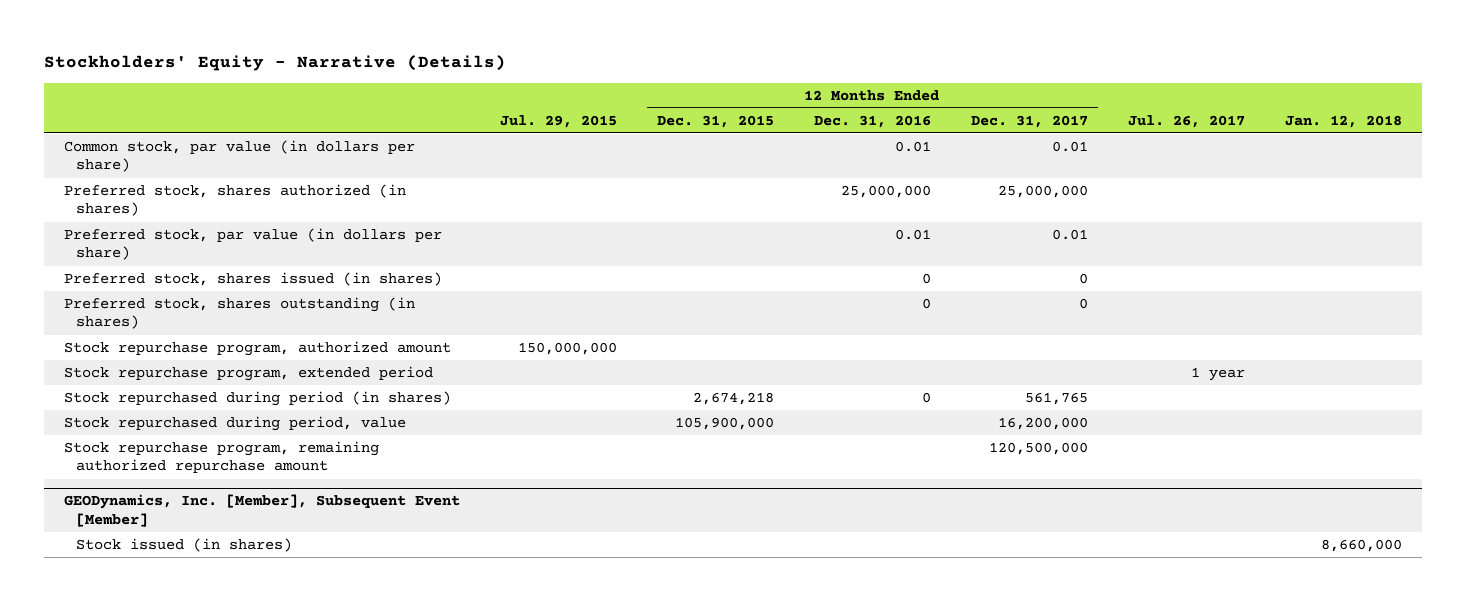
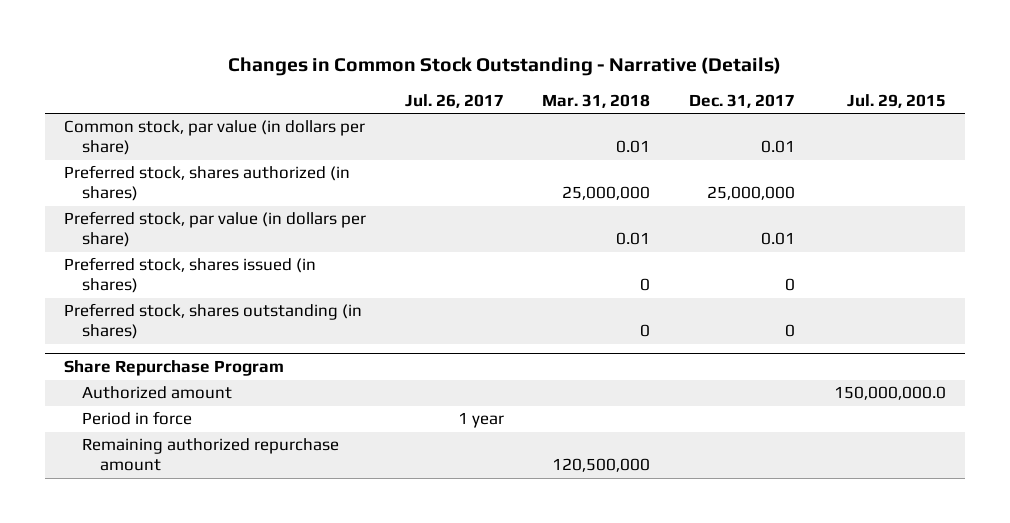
- Stockholders' Equity - Narrative (Details)
+ Changes in Common Stock Outstanding - Narrative (Details)
- | Jul. 29, 2015 | 12 Months Ended Dec. 31, 2015 | 12 Months Ended Dec. 31, 2016 | 12 Months Ended Dec. 31, 2017 | Jul. 26, 2017 | Jan. 12, 2018
+ | Jul. 26, 2017 | Mar. 31, 2018 | Dec. 31, 2017 | Jul. 29, 2015
- Stock repurchase program, authorized amount | 150,000,000 | | | | |
- Stock repurchase program, extended period | | | | | 1 year |
- Stock repurchased during period (in shares) | | 2,674,218 | 0 | 561,765 | |
- Stock repurchased during period, value | | 105,900,000 | | 16,200,000 | |
- Stock repurchase program, remaining authorized repurchase amount | | | | 120,500,000 | |
- GEODynamics, Inc. [Member], Subsequent Event [Member]
- Stock issued (in shares) | | | | | | 8,660,000
+ Share Repurchase Program
+ Authorized amount | | | | 150,000,000.0
+ Period in force | 1 year | | |
+ Remaining authorized repurchase amount | | 120,500,000 | |

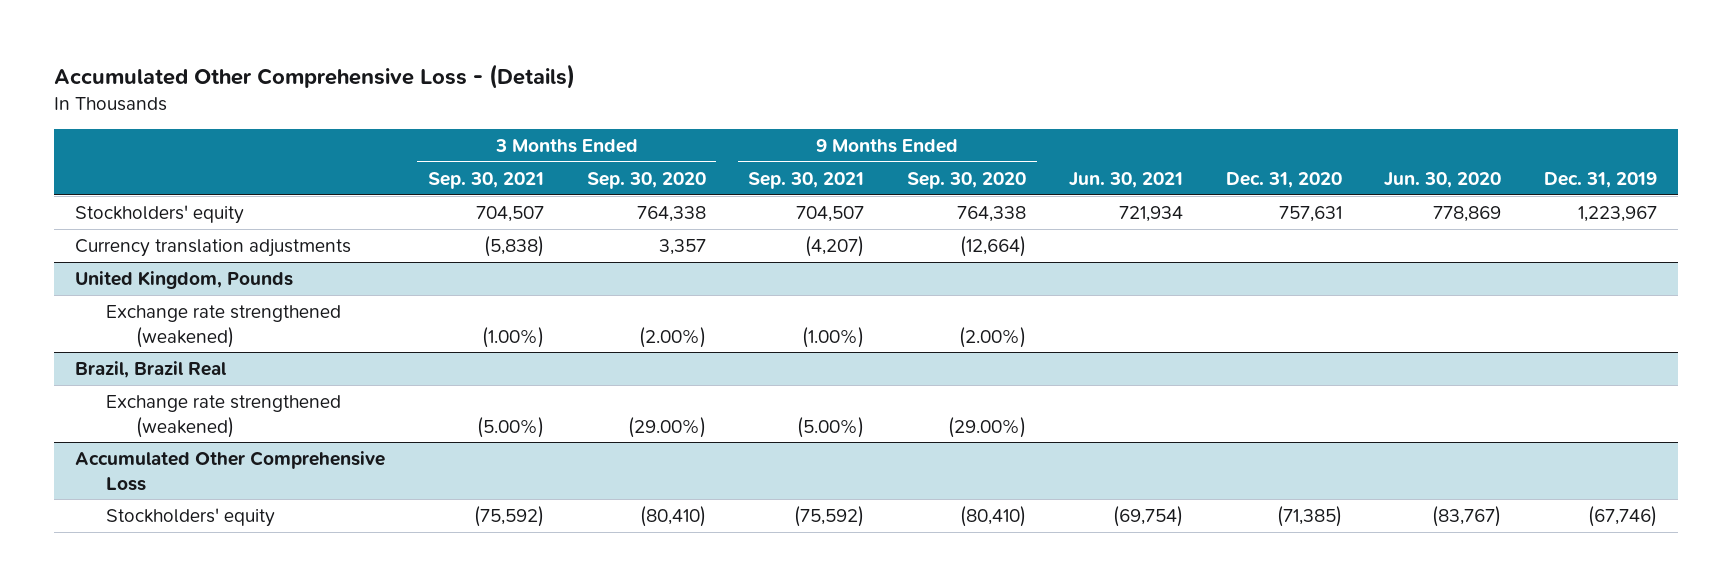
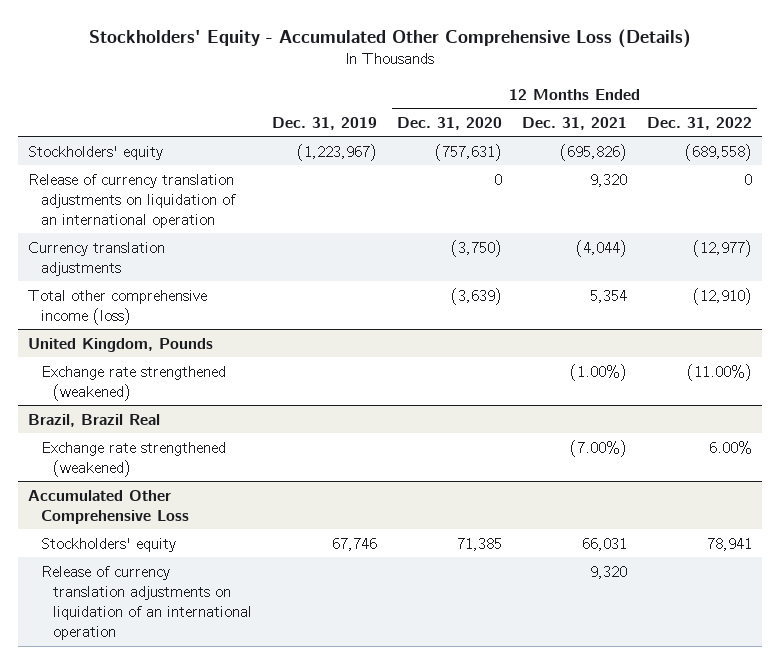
- Accumulated Other Comprehensive Loss - (Details)
+ Stockholders' Equity - Accumulated Other Comprehensive Loss (Details)
- | 3 Months Ended Sep. 30, 2021 | 3 Months Ended Sep. 30, 2020 | 9 Months Ended Sep. 30, 2021 | 9 Months Ended Sep. 30, 2020 | Jun. 30, 2021 | Dec. 31, 2020 | Jun. 30, 2020 | Dec. 31, 2019
+ | Dec. 31, 2019 | 12 Months Ended Dec. 31, 2020 | 12 Months Ended Dec. 31, 2021 | 12 Months Ended Dec. 31, 2022
- Stockholders' equity | 704,507 | 764,338 | 704,507 | 764,338 | 721,934 | 757,631 | 778,869 | 1,223,967
+ Stockholders' equity | (1,223,967) | (757,631) | (695,826) | (689,558)
+ Release of currency translation adjustments on liquidation of an international operation | | 0 | 9,320 | 0
+ Total other comprehensive income (loss) | | (3,639) | 5,354 | (12,910)
@ Accumulated Other Comprehensive Loss
- Stockholders' equity | (75,592) | (80,410) | (75,592) | (80,410) | (69,754) | (71,385) | (83,767) | (67,746)
+ Stockholders' equity | 67,746 | 71,385 | 66,031 | 78,941
+ Release of currency translation adjustments on liquidation of an international operation | | | 9,320 |

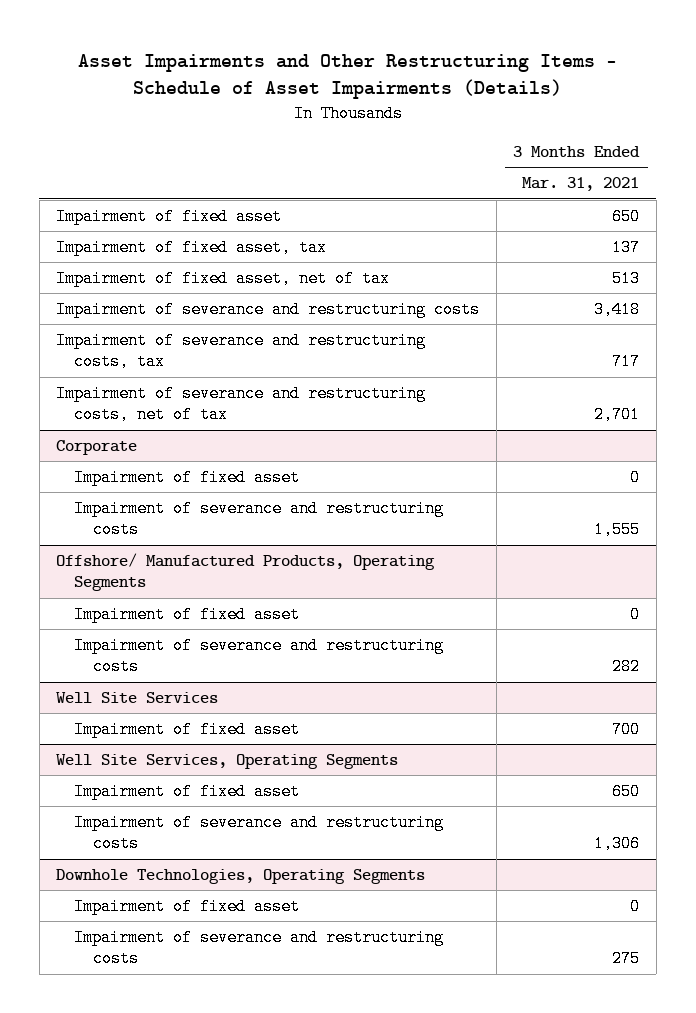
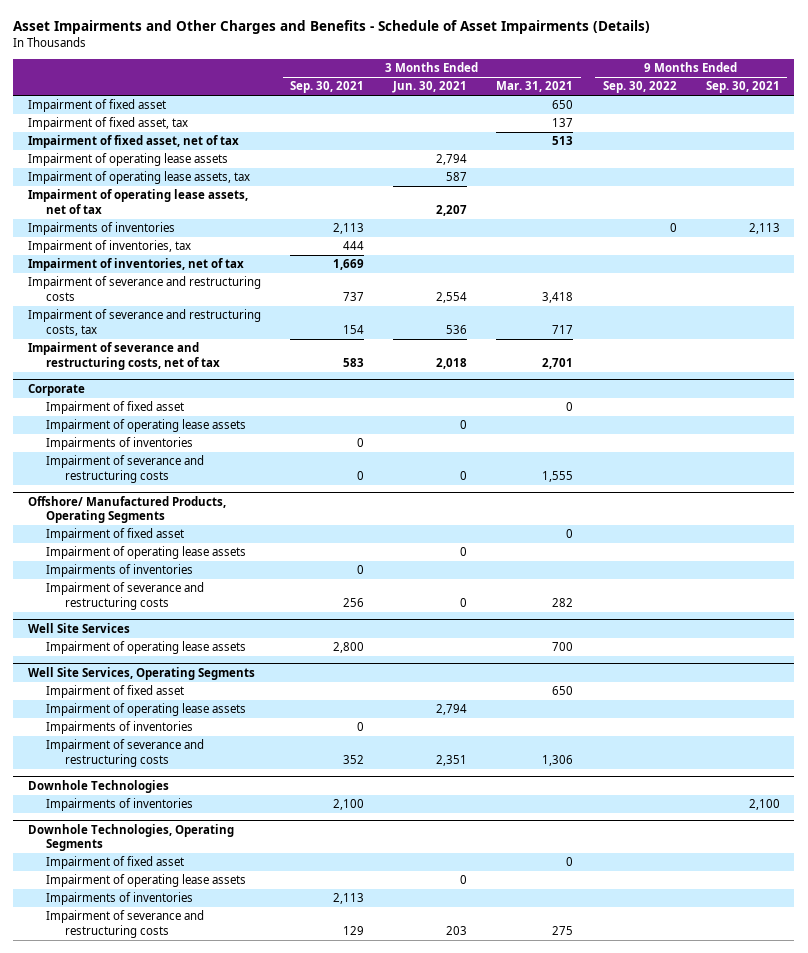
- Asset Impairments and Other Restructuring Items - Schedule of Asset Impairments (Details)
+ Asset Impairments and Other Charges and Benefits - Schedule of Asset Impairments (Details)
- | 3 Months Ended Mar. 31, 2021
+ | 3 Months Ended Sep. 30, 2021 | 3 Months Ended Jun. 30, 2021 | 3 Months Ended Mar. 31, 2021 | 9 Months Ended Sep. 30, 2022 | 9 Months Ended Sep. 30, 2021
+ Impairment of operating lease assets | | 2,794 | | |
+ Impairment of operating lease assets, tax | | 587 | | |
+ Impairment of operating lease assets, net of tax | | 2,207 | | |
+ Impairments of inventories | 2,113 | | | 0 | 2,113
+ Impairment of inventories, tax | 444 | | | |
+ Impairment of inventories, net of tax | 1,669 | | | |
@ Corporate
+ Impairment of operating lease assets | | 0 | | |
+ Impairments of inventories | 0 | | | |
@ Offshore/ Manufactured Products, Operating Segments
+ Impairment of operating lease assets | | 0 | | |
+ Impairments of inventories | 0 | | | |
@ Well Site Services
- Impairment of fixed asset | 700
+ Impairment of operating lease assets | 2,800 | | 700 | |
@ Well Site Services, Operating Segments
+ Impairment of operating lease assets | | 2,794 | | |
+ Impairments of inventories | 0 | | | |
+ Downhole Technologies
+ Impairments of inventories | 2,100 | | | | 2,100
@ Downhole Technologies, Operating Segments
+ Impairment of operating lease assets | | 0 | | |
+ Impairments of inventories | 2,113 | | | |

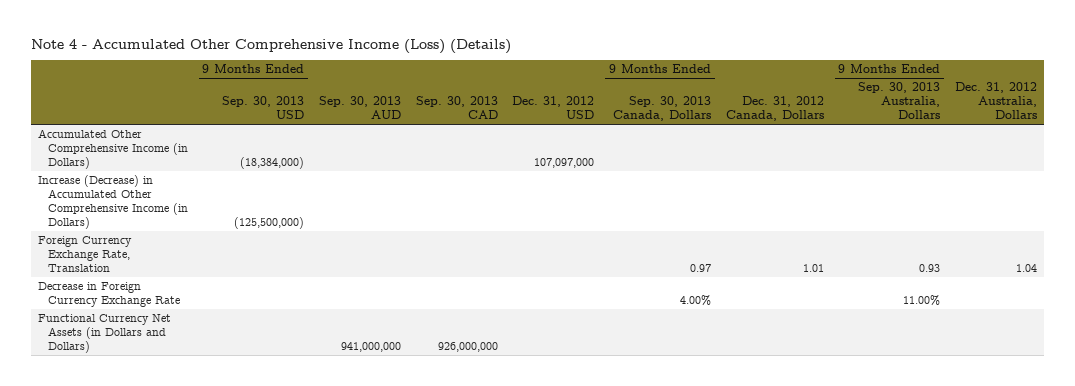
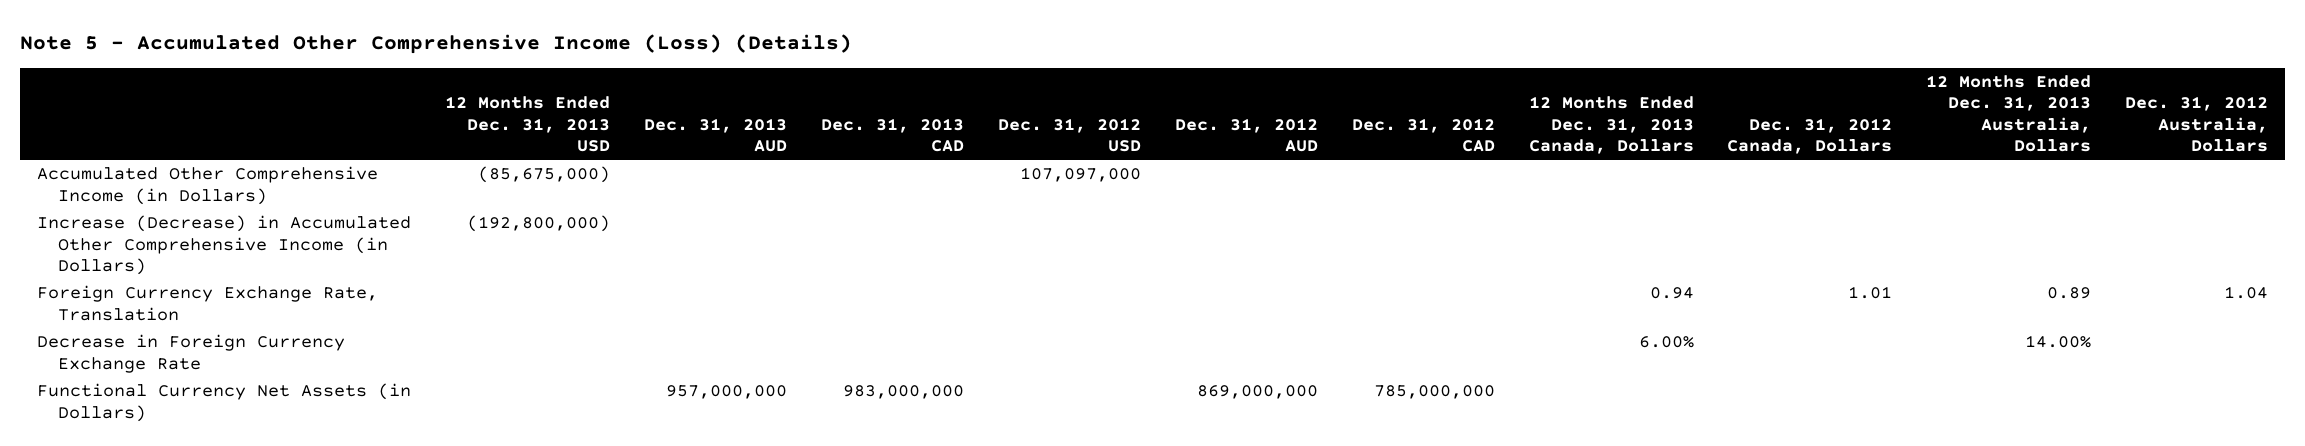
- Note 4 - Accumulated Other Comprehensive Income (Loss) (Details)
+ Note 5 - Accumulated Other Comprehensive Income (Loss) (Details)
- | 9 Months Ended Sep. 30, 2013 USD | Sep. 30, 2013 AUD | Sep. 30, 2013 CAD | Dec. 31, 2012 USD | 9 Months Ended Sep. 30, 2013 Canada, Dollars | Dec. 31, 2012 Canada, Dollars | 9 Months Ended Sep. 30, 2013 Australia, Dollars | Dec. 31, 2012 Australia, Dollars
+ | 12 Months Ended Dec. 31, 2013 USD | Dec. 31, 2013 AUD | Dec. 31, 2013 CAD | Dec. 31, 2012 USD | Dec. 31, 2012 AUD | Dec. 31, 2012 CAD | 12 Months Ended Dec. 31, 2013 Canada, Dollars | Dec. 31, 2012 Canada, Dollars | 12 Months Ended Dec. 31, 2013 Australia, Dollars | Dec. 31, 2012 Australia, Dollars
- Functional Currency Net Assets (in Dollars and Dollars) | | 941,000,000 | 926,000,000 | | | | |
+ Functional Currency Net Assets (in Dollars) | | 957,000,000 | 983,000,000 | | 869,000,000 | 785,000,000 | | | |

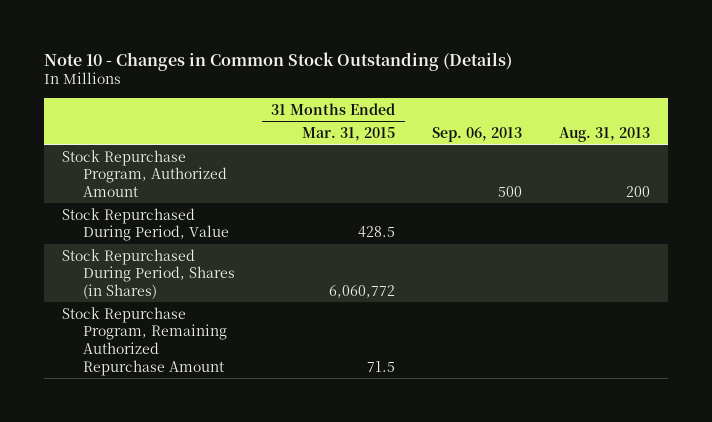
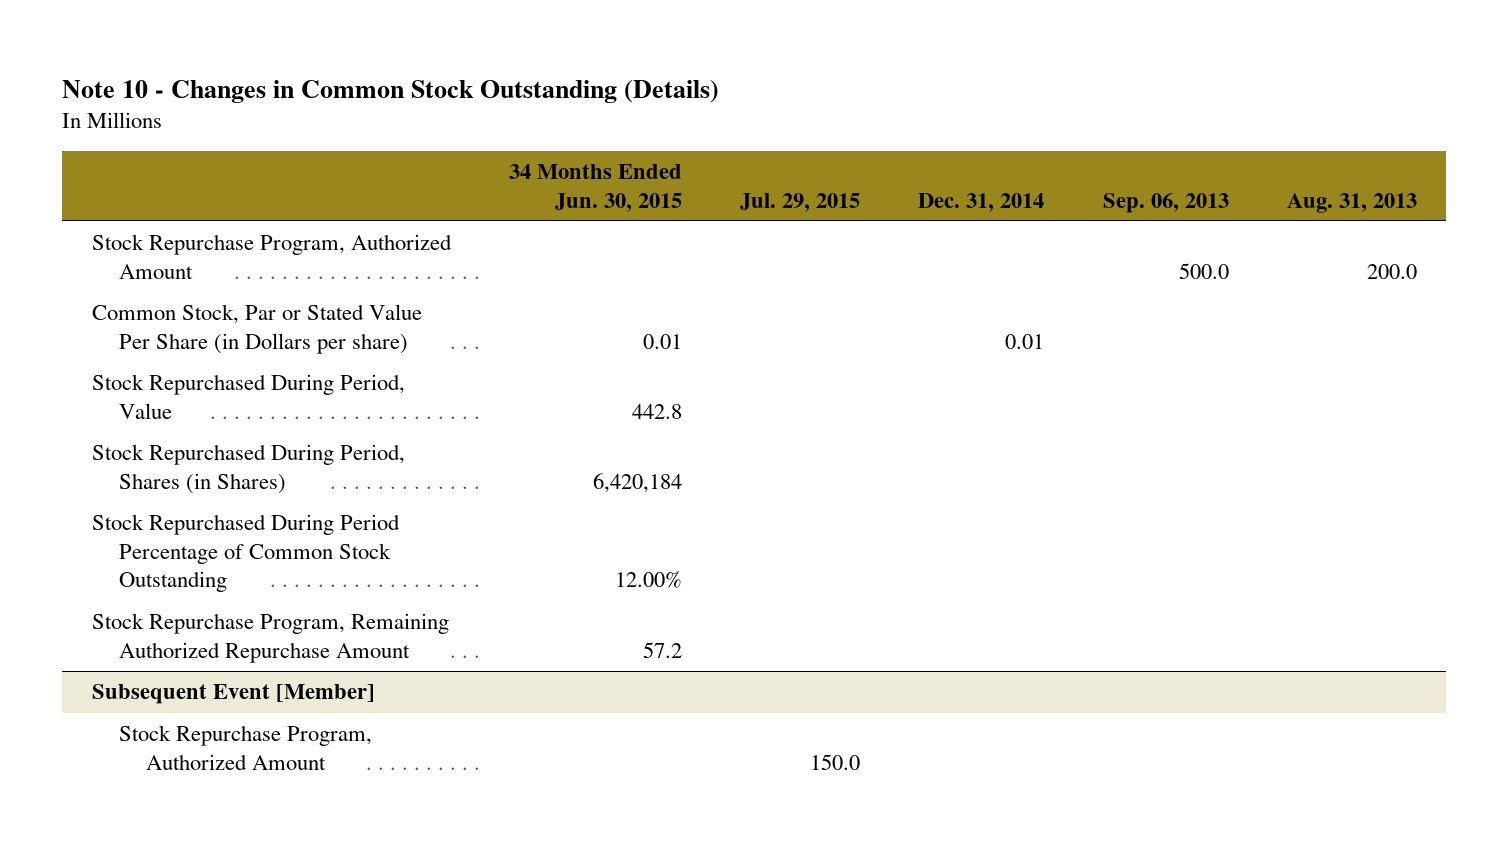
- | 31 Months Ended Mar. 31, 2015 | Sep. 06, 2013 | Aug. 31, 2013
+ | 34 Months Ended Jun. 30, 2015 | Jul. 29, 2015 | Dec. 31, 2014 | Sep. 06, 2013 | Aug. 31, 2013
- Stock Repurchase Program, Authorized Amount | | 500 | 200
+ Stock Repurchase Program, Authorized Amount | | | | 500.0 | 200.0
+ Common Stock, Par or Stated Value Per Share (in Dollars per share) | 0.01 | | 0.01 | |
+ Stock Repurchased During Period Percentage of Common Stock Outstanding | 12.00% | | | |
+ Subsequent Event [Member]
+ Stock Repurchase Program, Authorized Amount | | 150.0 | | |

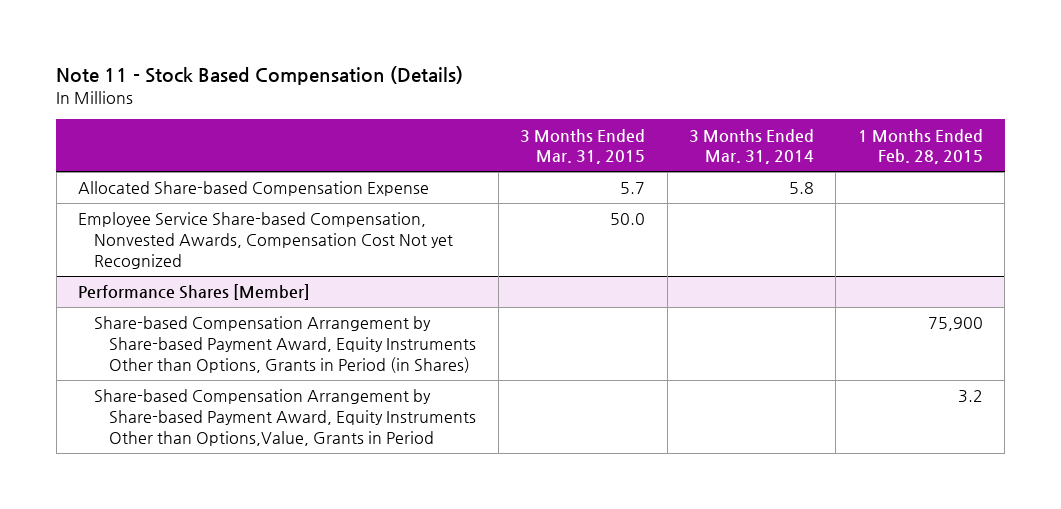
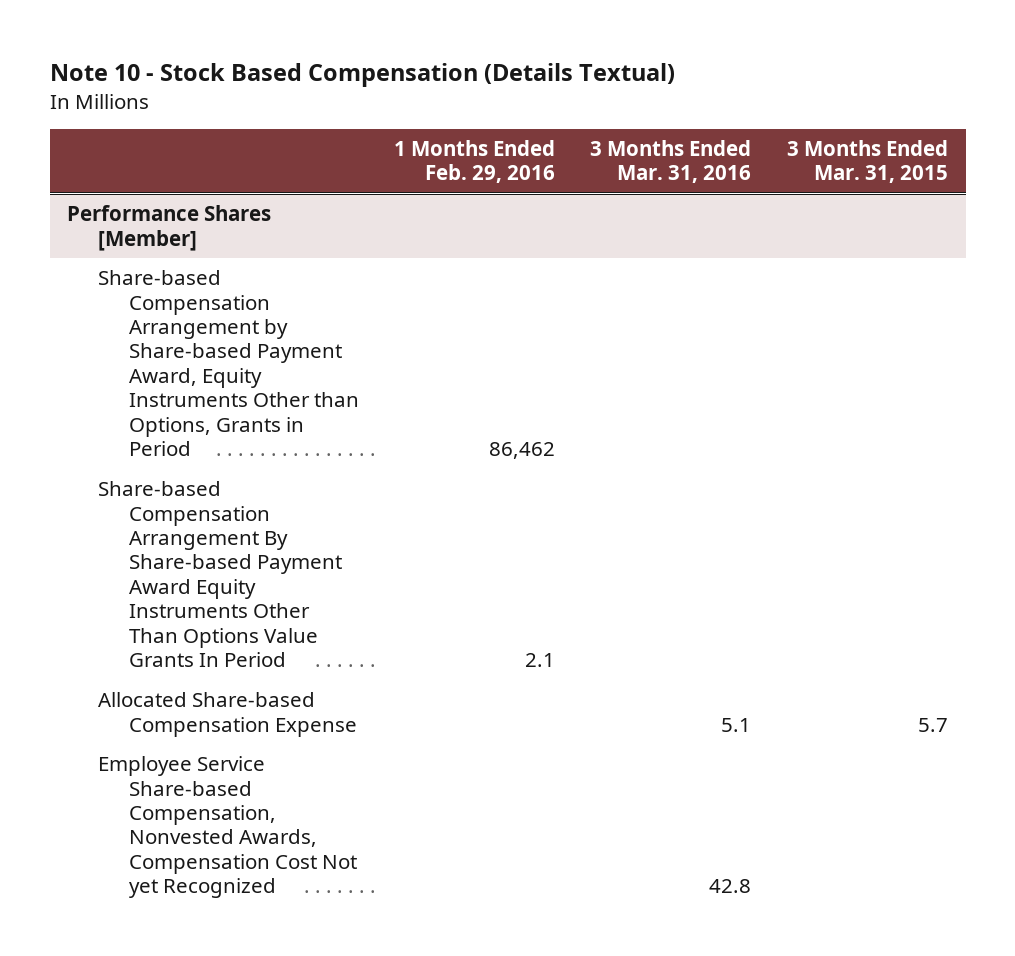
- Note 11 - Stock Based Compensation (Details)
+ Note 10 - Stock Based Compensation (Details Textual)
- | 3 Months Ended Mar. 31, 2015 | 3 Months Ended Mar. 31, 2014 | 1 Months Ended Feb. 28, 2015
+ | 1 Months Ended Feb. 29, 2016 | 3 Months Ended Mar. 31, 2016 | 3 Months Ended Mar. 31, 2015
- Allocated Share-based Compensation Expense | 5.7 | 5.8 |
- Employee Service Share-based Compensation, Nonvested Awards, Compensation Cost Not yet Recognized | 50.0 | |
@ Performance Shares [Member]
- Share-based Compensation Arrangement by Share-based Payment Award, Equity Instruments Other than Options, Grants in Period (in Shares) | | | 75,900
- Share-based Compensation Arrangement by Share-based Payment Award, Equity Instruments Other than Options,Value, Grants in Period | | | 3.2
+ Share-based Compensation Arrangement by Share-based Payment Award, Equity Instruments Other than Options, Grants in Period | 86,462 | |
+ Share-based Compensation Arrangement By Share-based Payment Award Equity Instruments Other Than Options Value Grants In Period | 2.1 | |
+ Allocated Share-based Compensation Expense | | 5.1 | 5.7
+ Employee Service Share-based Compensation, Nonvested Awards, Compensation Cost Not yet Recognized | | 42.8 |

